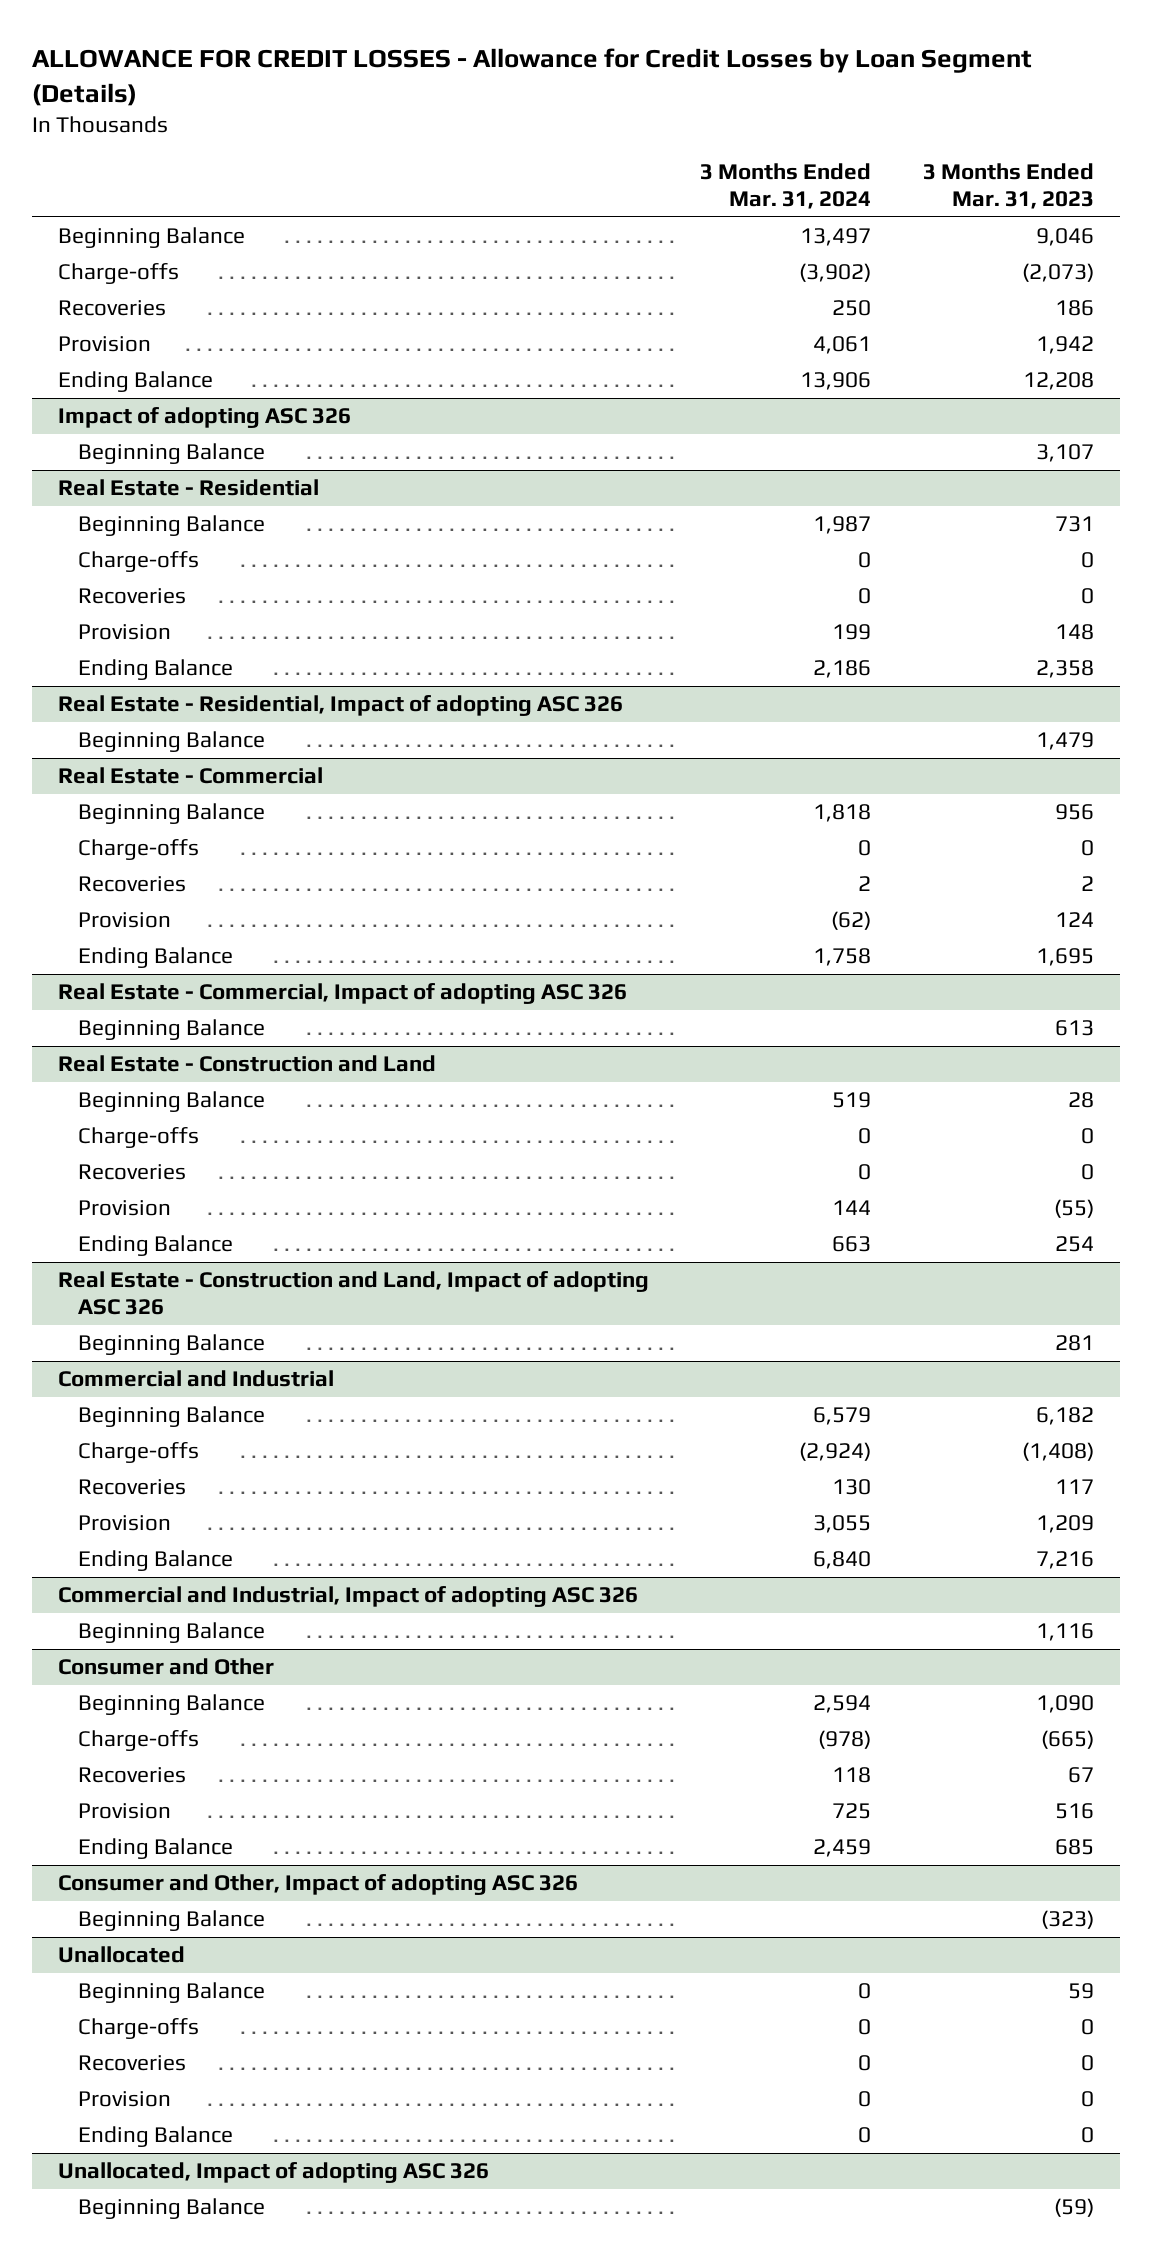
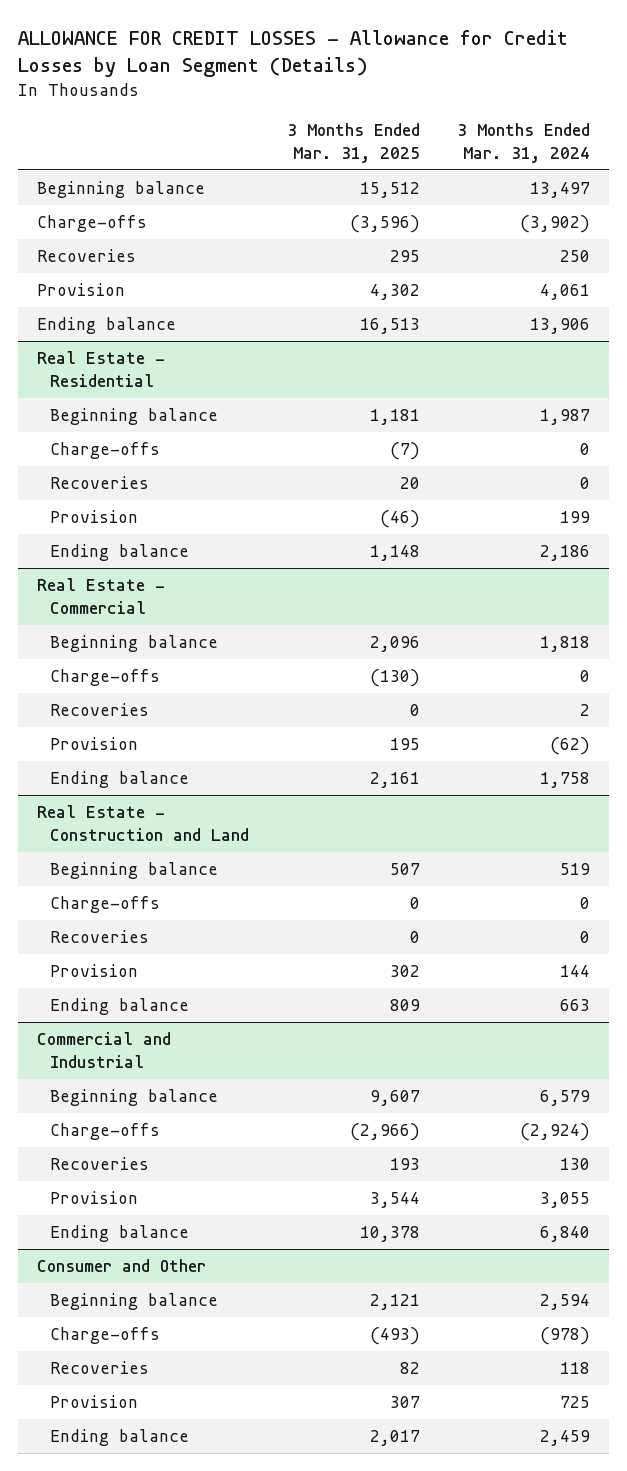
- | 3 Months Ended Mar. 31, 2024 | 3 Months Ended Mar. 31, 2023
+ | 3 Months Ended Mar. 31, 2025 | 3 Months Ended Mar. 31, 2024
- Beginning Balance | 13,497 | 9,046
+ Beginning balance | 15,512 | 13,497
- Ending Balance | 13,906 | 12,208
- Impact of adopting ASC 326
- Beginning Balance | | 3,107
+ Ending balance | 16,513 | 13,906
@ Real Estate - Residential
- Beginning Balance | 1,987 | 731
+ Beginning balance | 1,181 | 1,987
- Ending Balance | 2,186 | 2,358
- Real Estate - Residential, Impact of adopting ASC 326
- Beginning Balance | | 1,479
@ Real Estate - Residential
+ Ending balance | 1,148 | 2,186
@ Real Estate - Commercial
- Beginning Balance | 1,818 | 956
+ Beginning balance | 2,096 | 1,818
- Ending Balance | 1,758 | 1,695
- Real Estate - Commercial, Impact of adopting ASC 326
- Beginning Balance | | 613
@ Real Estate - Commercial
+ Ending balance | 2,161 | 1,758
@ Real Estate - Construction and Land
- Beginning Balance | 519 | 28
+ Beginning balance | 507 | 519
- Ending Balance | 663 | 254
- Real Estate - Construction and Land, Impact of adopting ASC 326
- Beginning Balance | | 281
@ Real Estate - Construction and Land
+ Ending balance | 809 | 663
@ Commercial and Industrial
- Beginning Balance | 6,579 | 6,182
+ Beginning balance | 9,607 | 6,579
- Ending Balance | 6,840 | 7,216
- Commercial and Industrial, Impact of adopting ASC 326
- Beginning Balance | | 1,116
@ Commercial and Industrial
+ Ending balance | 10,378 | 6,840
@ Consumer and Other
- Beginning Balance | 2,594 | 1,090
+ Beginning balance | 2,121 | 2,594
- Ending Balance | 2,459 | 685
- Consumer and Other, Impact of adopting ASC 326
- Beginning Balance | | (323)
- Unallocated
- Beginning Balance | 0 | 59
- Charge-offs | 0 | 0
- Recoveries | 0 | 0
- Provision | 0 | 0
- Ending Balance | 0 | 0
- Unallocated, Impact of adopting ASC 326
- Beginning Balance | | (59)
@ Consumer and Other
+ Ending balance | 2,017 | 2,459

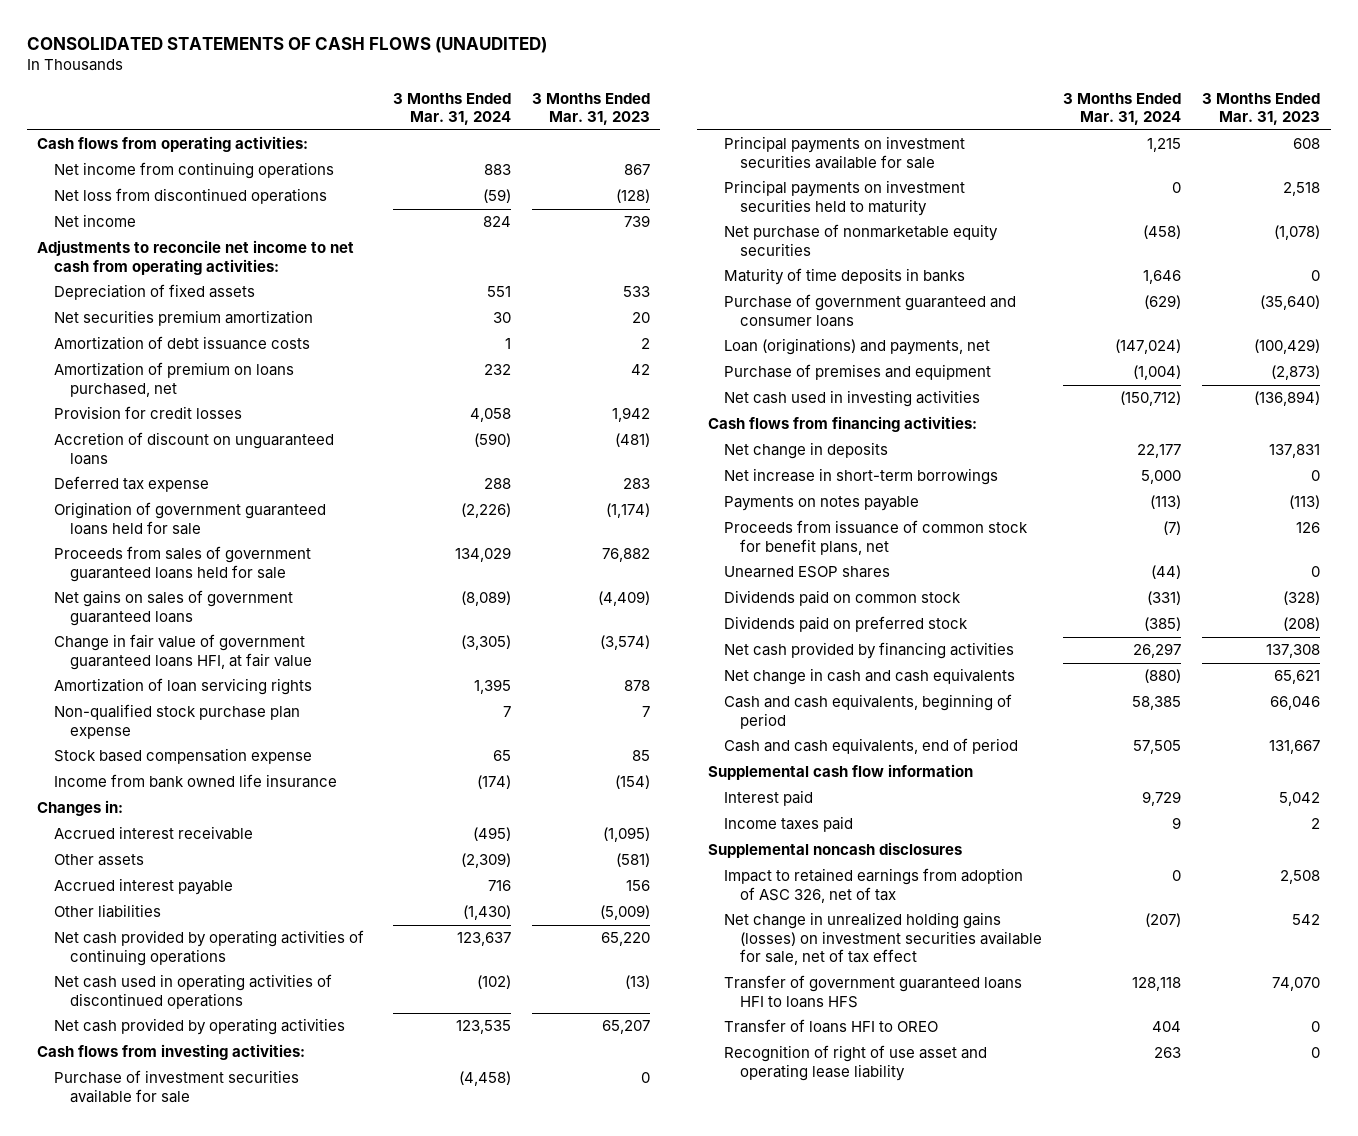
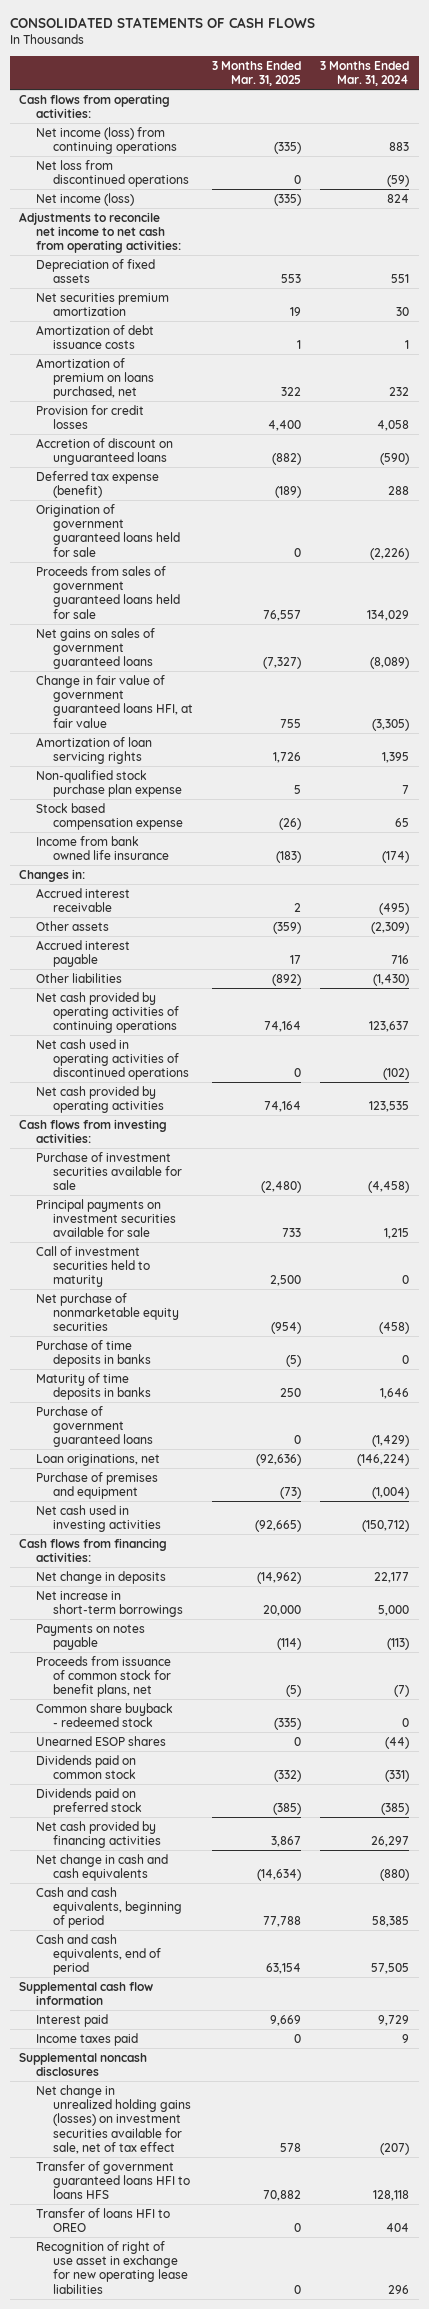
- CONSOLIDATED STATEMENTS OF CASH FLOWS (UNAUDITED)
+ CONSOLIDATED STATEMENTS OF CASH FLOWS
- | 3 Months Ended Mar. 31, 2024 | 3 Months Ended Mar. 31, 2023
+ | 3 Months Ended Mar. 31, 2025 | 3 Months Ended Mar. 31, 2024
- Net income from continuing operations | 883 | 867
+ Net income (loss) from continuing operations | (335) | 883
- Net income | 824 | 739
+ Net income (loss) | (335) | 824
- Deferred tax expense | 288 | 283
+ Deferred tax expense (benefit) | (189) | 288
- Principal payments on investment securities held to maturity | 0 | 2,518
+ Call of investment securities held to maturity | 2,500 | 0
+ Purchase of time deposits in banks | (5) | 0
- Purchase of government guaranteed and consumer loans | (629) | (35,640)
- Loan (originations) and payments, net | (147,024) | (100,429)
+ Purchase of government guaranteed loans | 0 | (1,429)
+ Loan originations, net | (92,636) | (146,224)
+ Common share buyback - redeemed stock | (335) | 0
- Impact to retained earnings from adoption of ASC 326, net of tax | 0 | 2,508
- Recognition of right of use asset and operating lease liability | 263 | 0
+ Recognition of right of use asset in exchange for new operating lease liabilities | 0 | 296

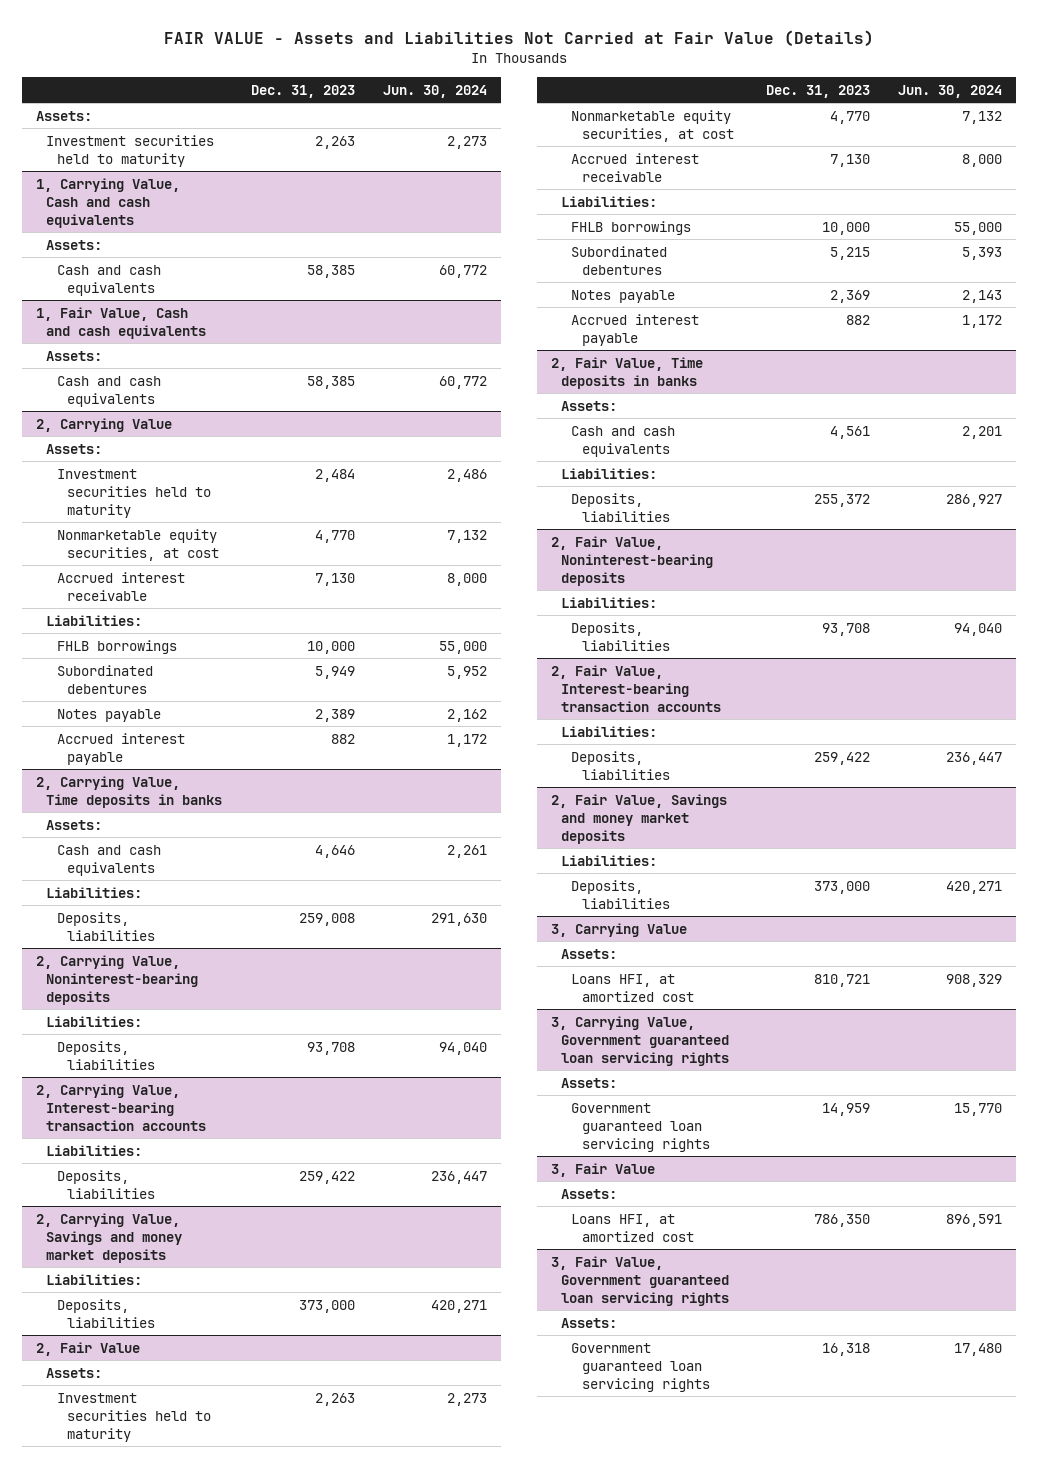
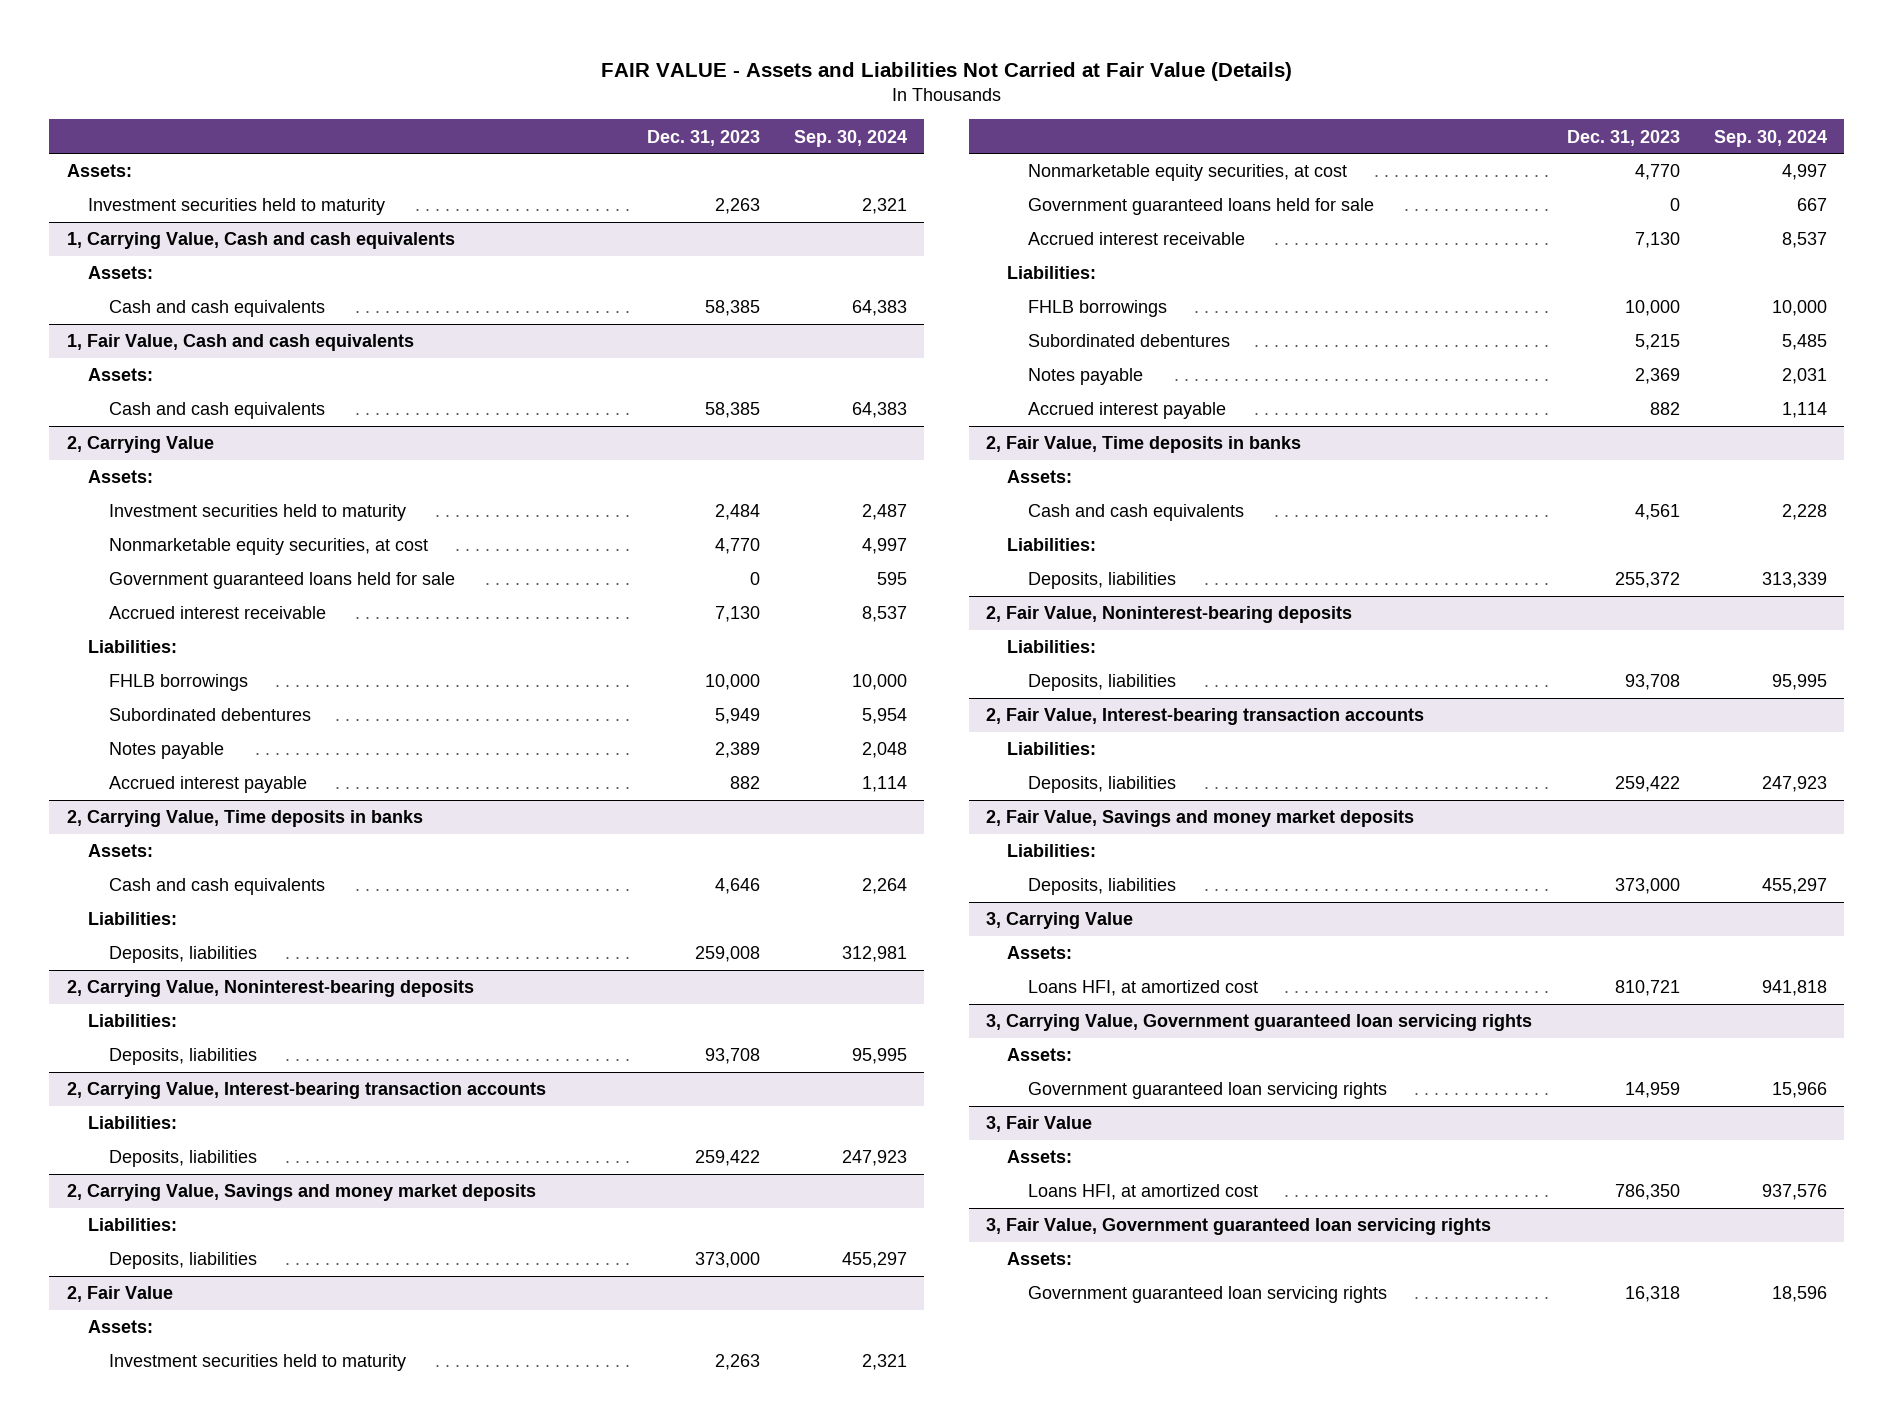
- | Dec. 31, 2023 | Jun. 30, 2024
+ | Dec. 31, 2023 | Sep. 30, 2024
@ 2, Carrying Value
+ Government guaranteed loans held for sale | 0 | 595
@ 2, Fair Value
+ Government guaranteed loans held for sale | 0 | 667

